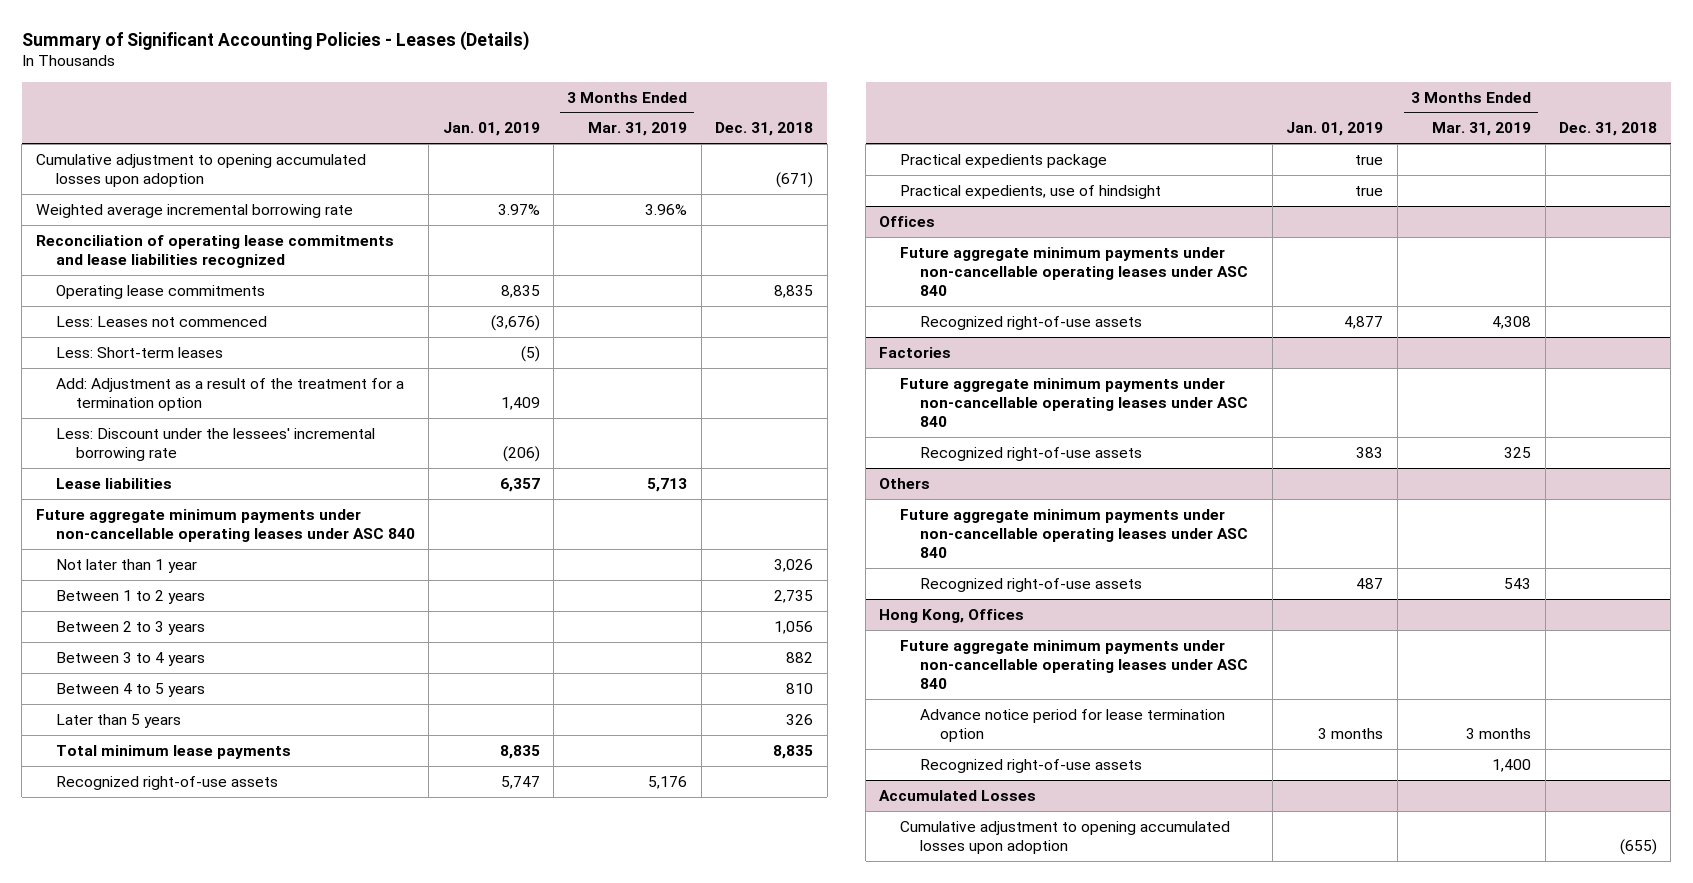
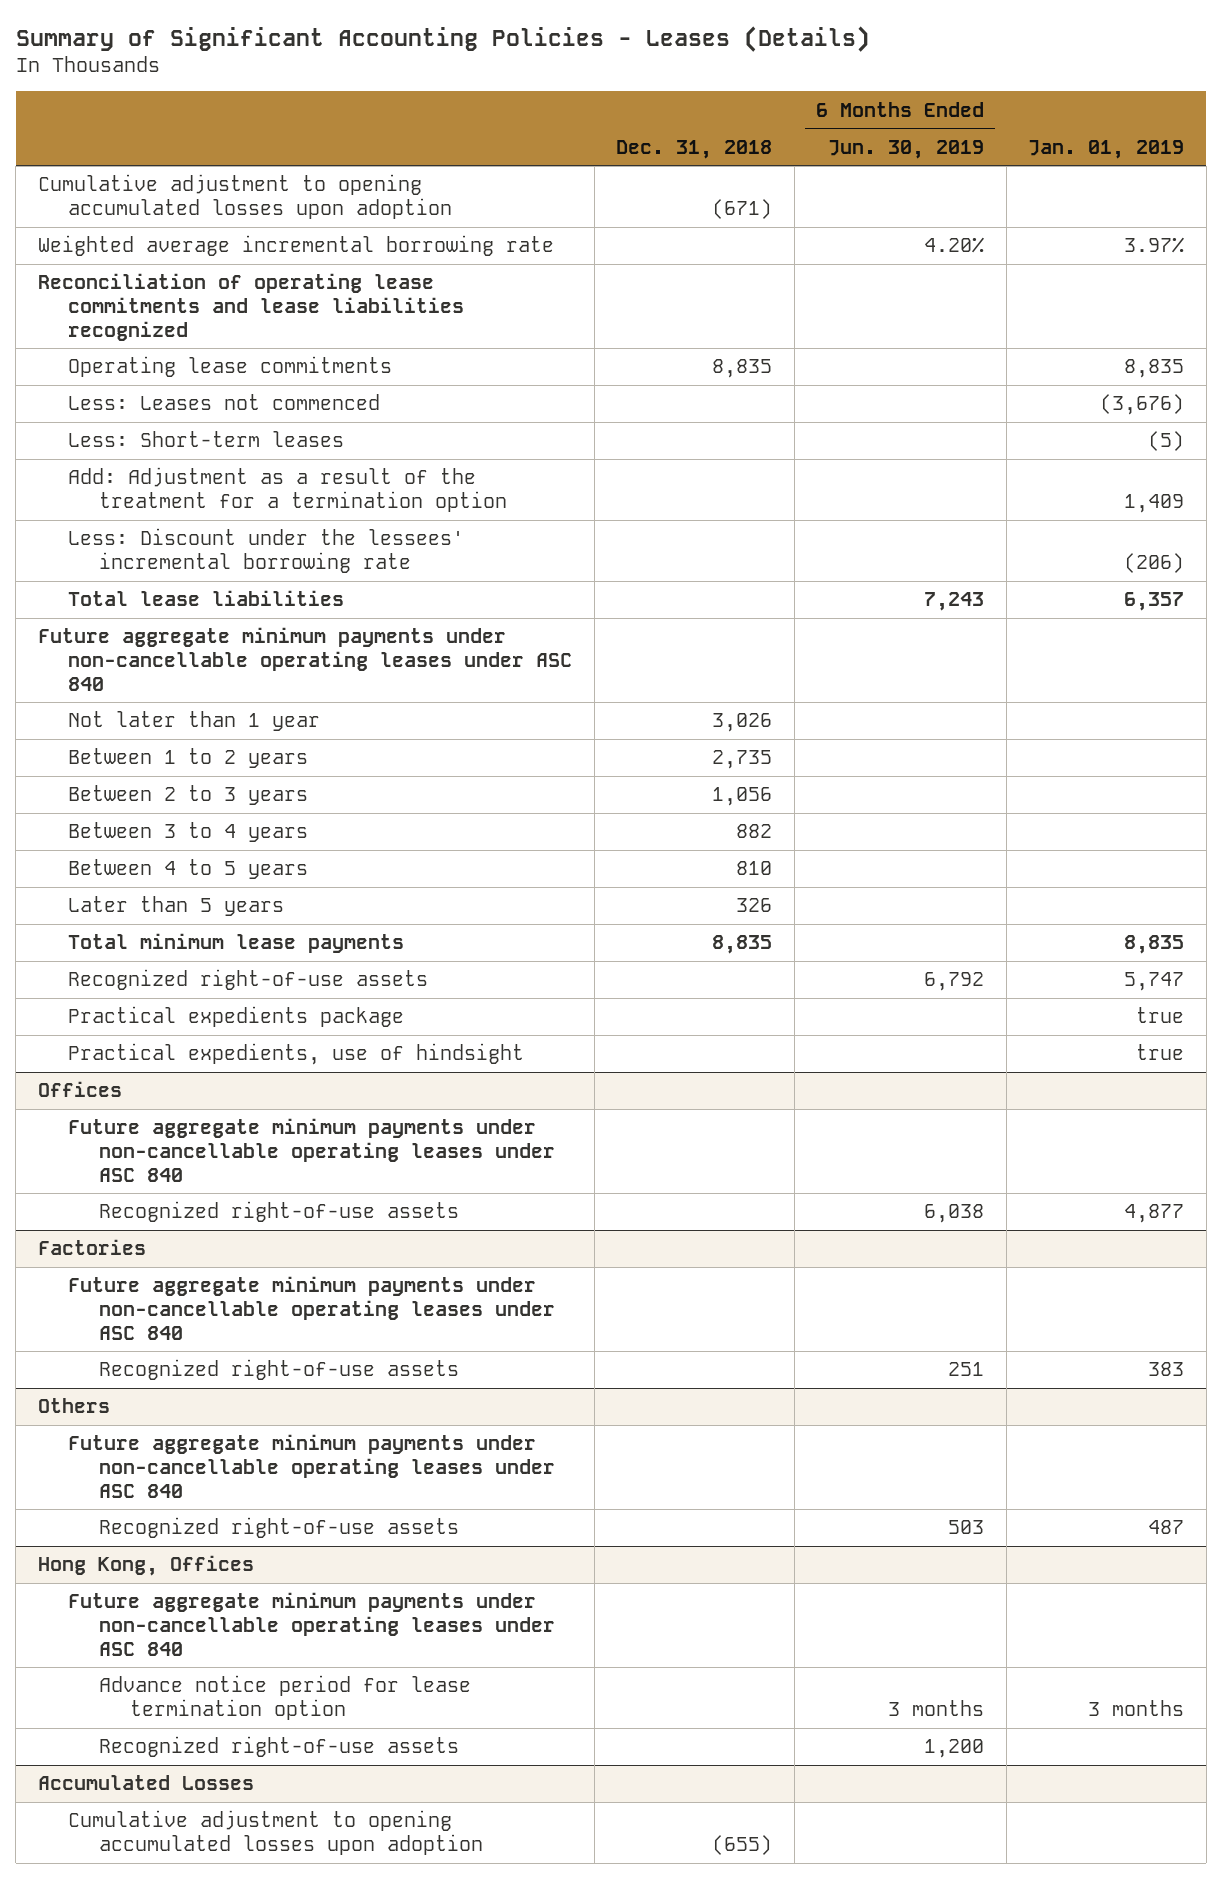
- | Jan. 01, 2019 | 3 Months Ended Mar. 31, 2019 | Dec. 31, 2018
+ | Dec. 31, 2018 | 6 Months Ended Jun. 30, 2019 | Jan. 01, 2019
- Lease liabilities | 6,357 | 5,713 |
+ Total lease liabilities | | 7,243 | 6,357

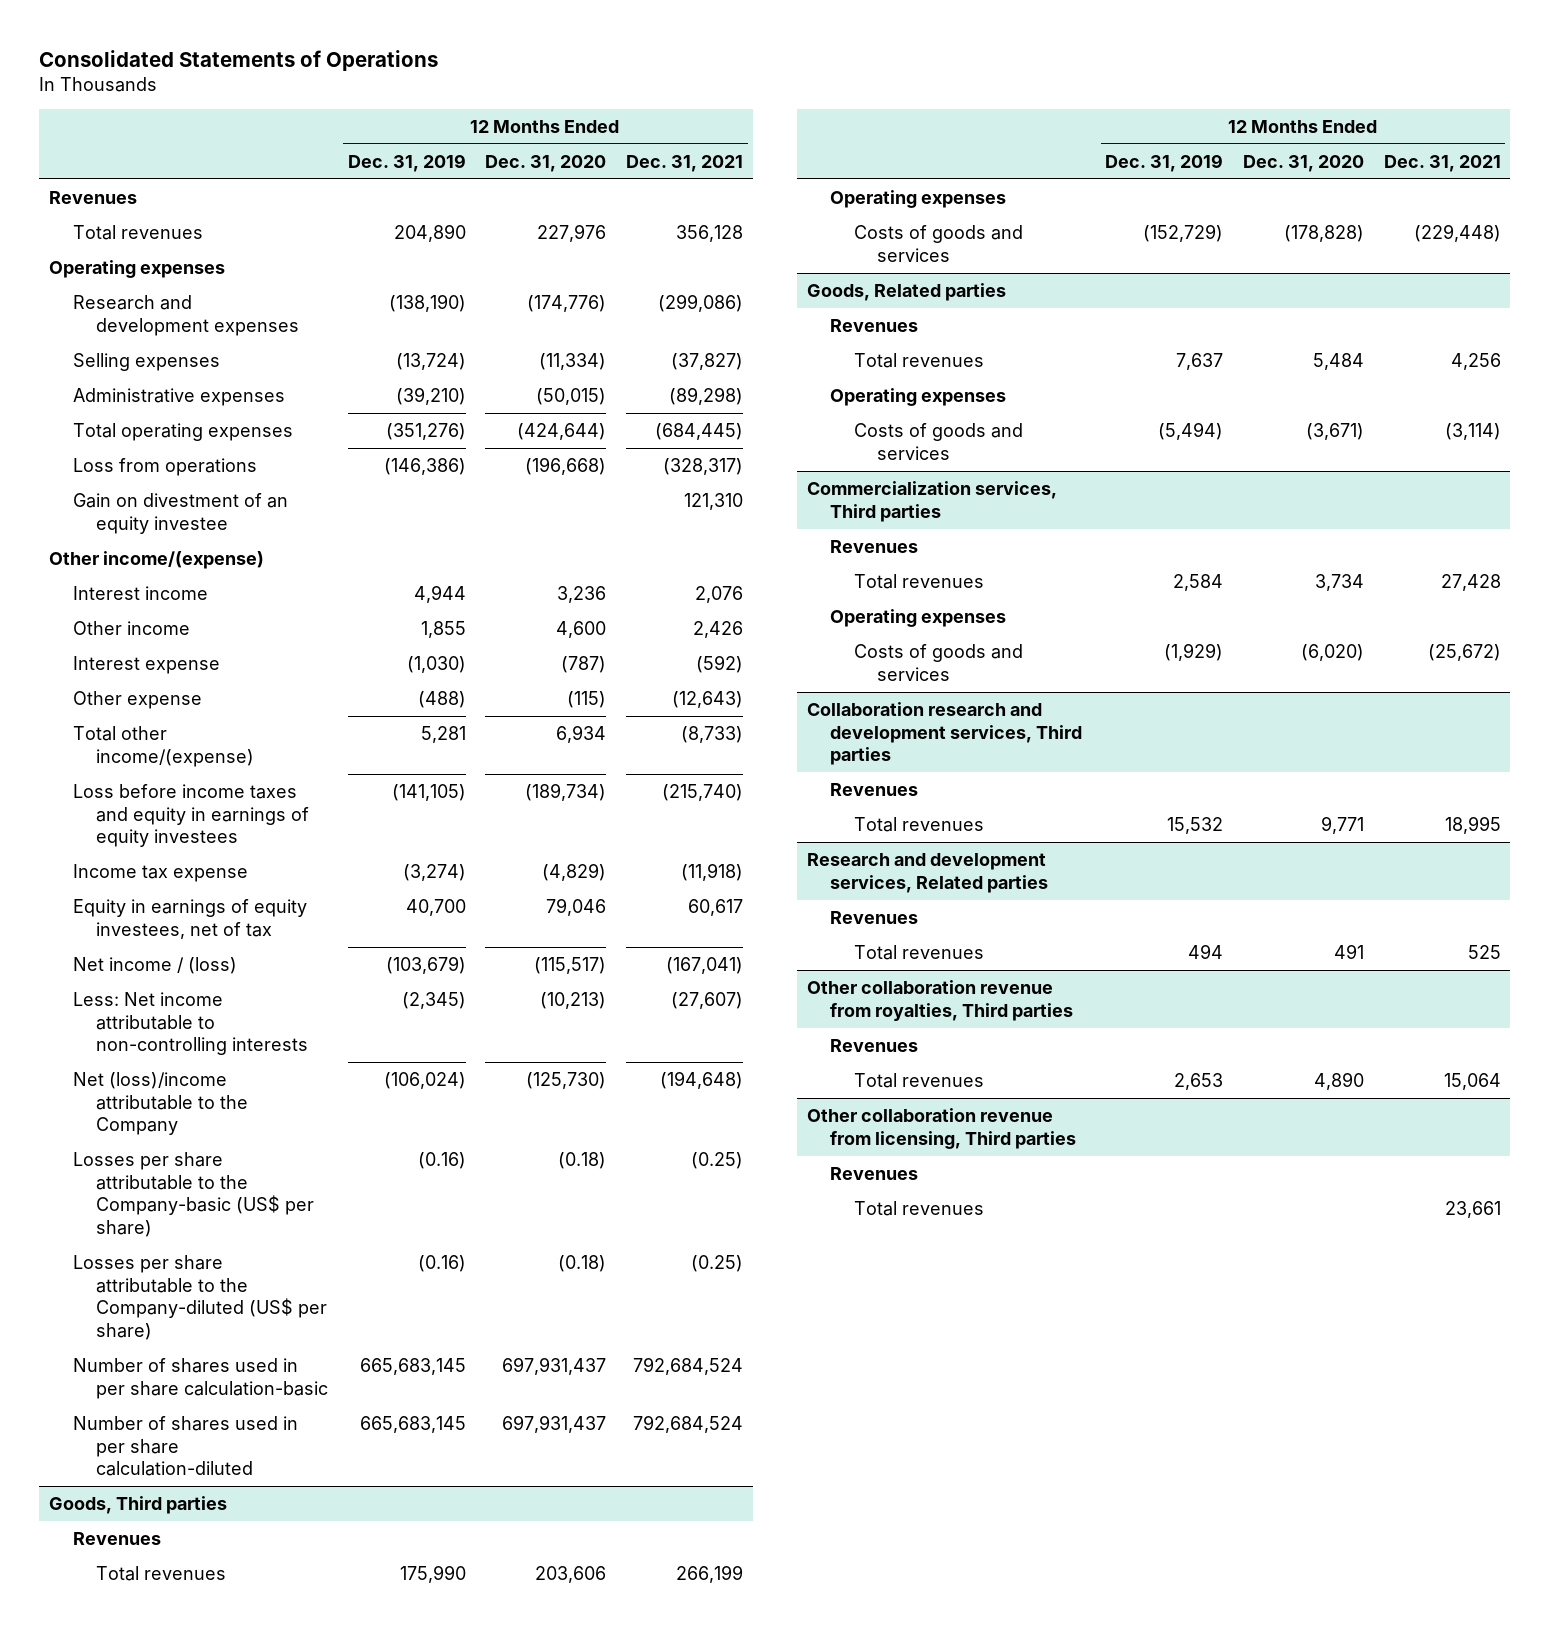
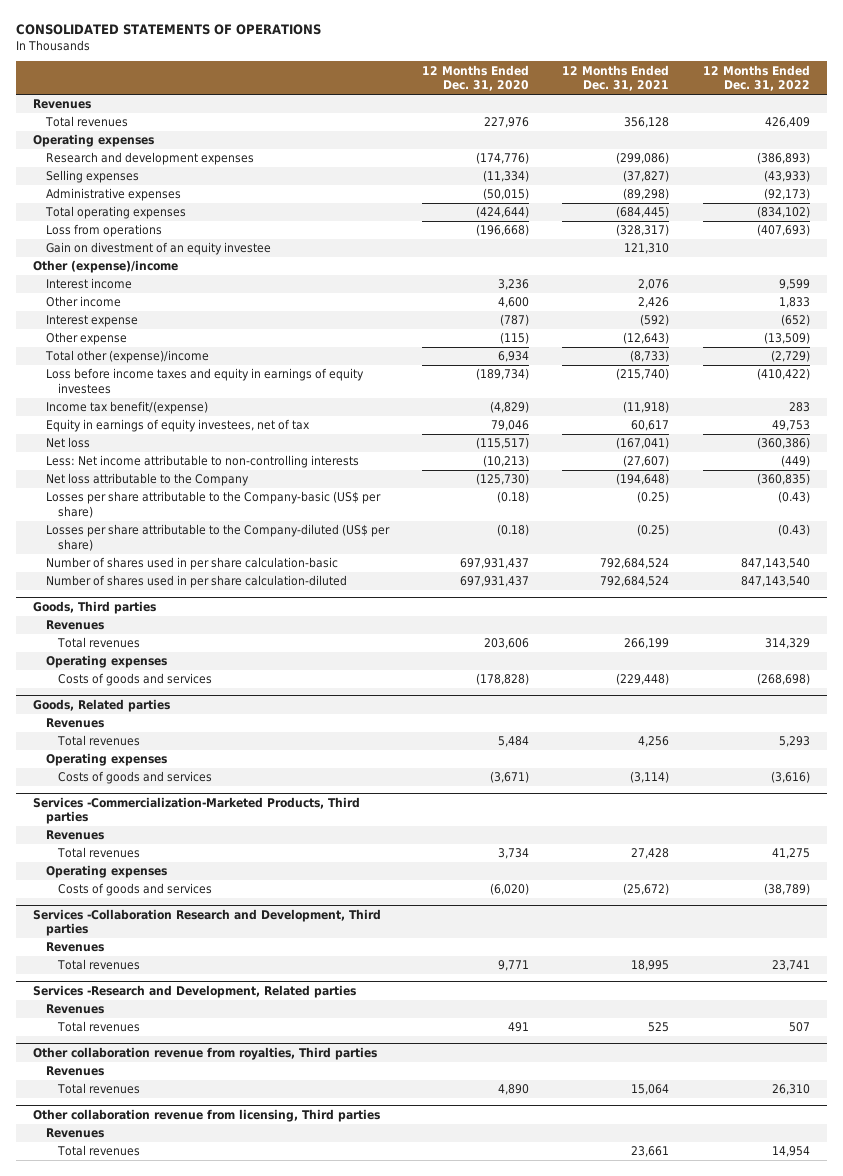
- Consolidated Statements of Operations
+ CONSOLIDATED STATEMENTS OF OPERATIONS
- | 12 Months Ended Dec. 31, 2019 | 12 Months Ended Dec. 31, 2020 | 12 Months Ended Dec. 31, 2021
+ | 12 Months Ended Dec. 31, 2020 | 12 Months Ended Dec. 31, 2021 | 12 Months Ended Dec. 31, 2022
- Other income/(expense)
+ Other (expense)/income
- Total other income/(expense) | 5,281 | 6,934 | (8,733)
+ Total other (expense)/income | 6,934 | (8,733) | (2,729)
- Income tax expense | (3,274) | (4,829) | (11,918)
+ Income tax benefit/(expense) | (4,829) | (11,918) | 283
- Net income / (loss) | (103,679) | (115,517) | (167,041)
+ Net loss | (115,517) | (167,041) | (360,386)
- Net (loss)/income attributable to the Company | (106,024) | (125,730) | (194,648)
+ Net loss attributable to the Company | (125,730) | (194,648) | (360,835)
- Commercialization services, Third parties
+ Services -Commercialization-Marketed Products, Third parties
- Collaboration research and development services, Third parties
+ Services -Collaboration Research and Development, Third parties
- Research and development services, Related parties
+ Services -Research and Development, Related parties

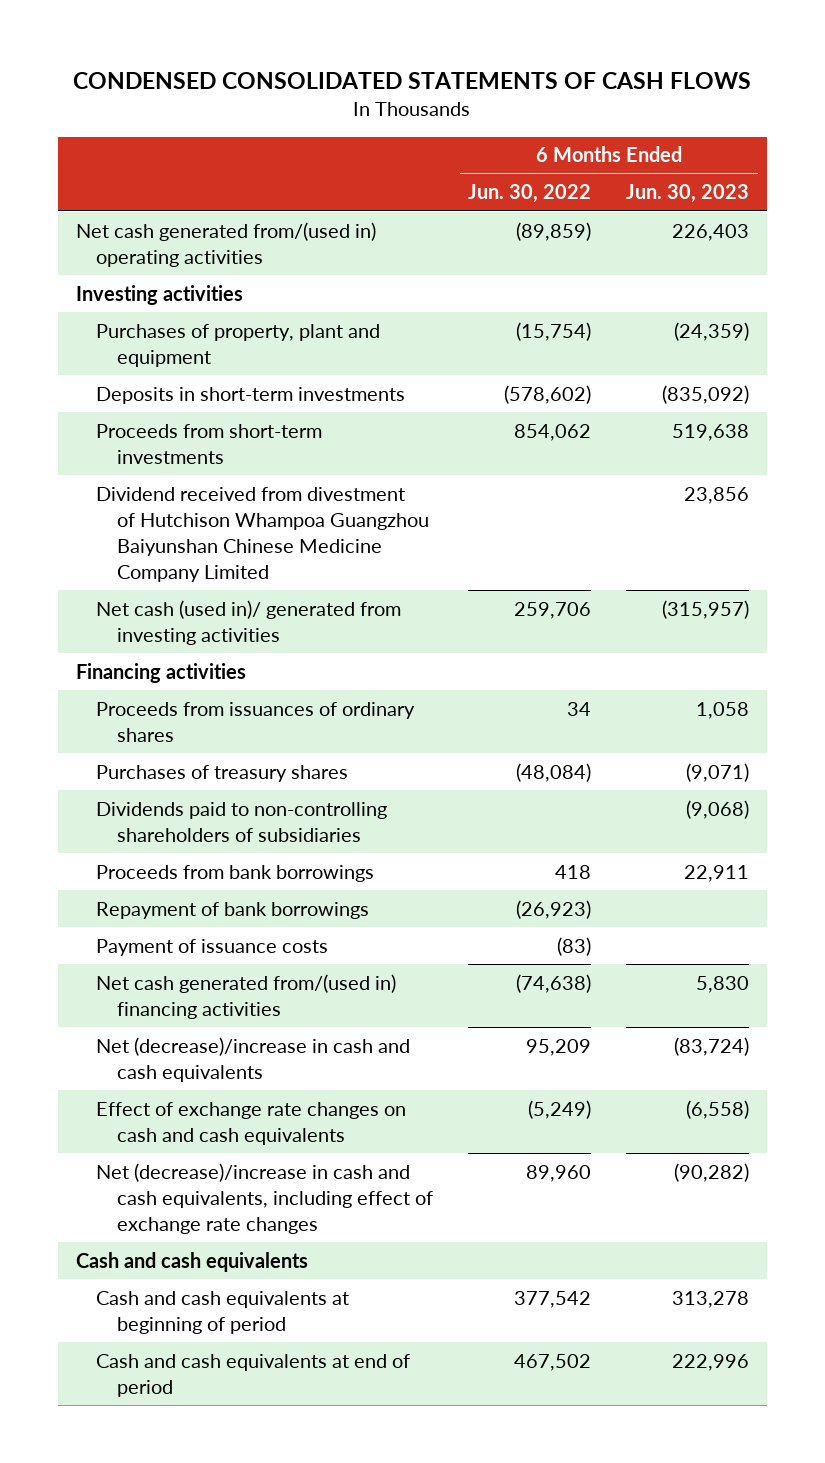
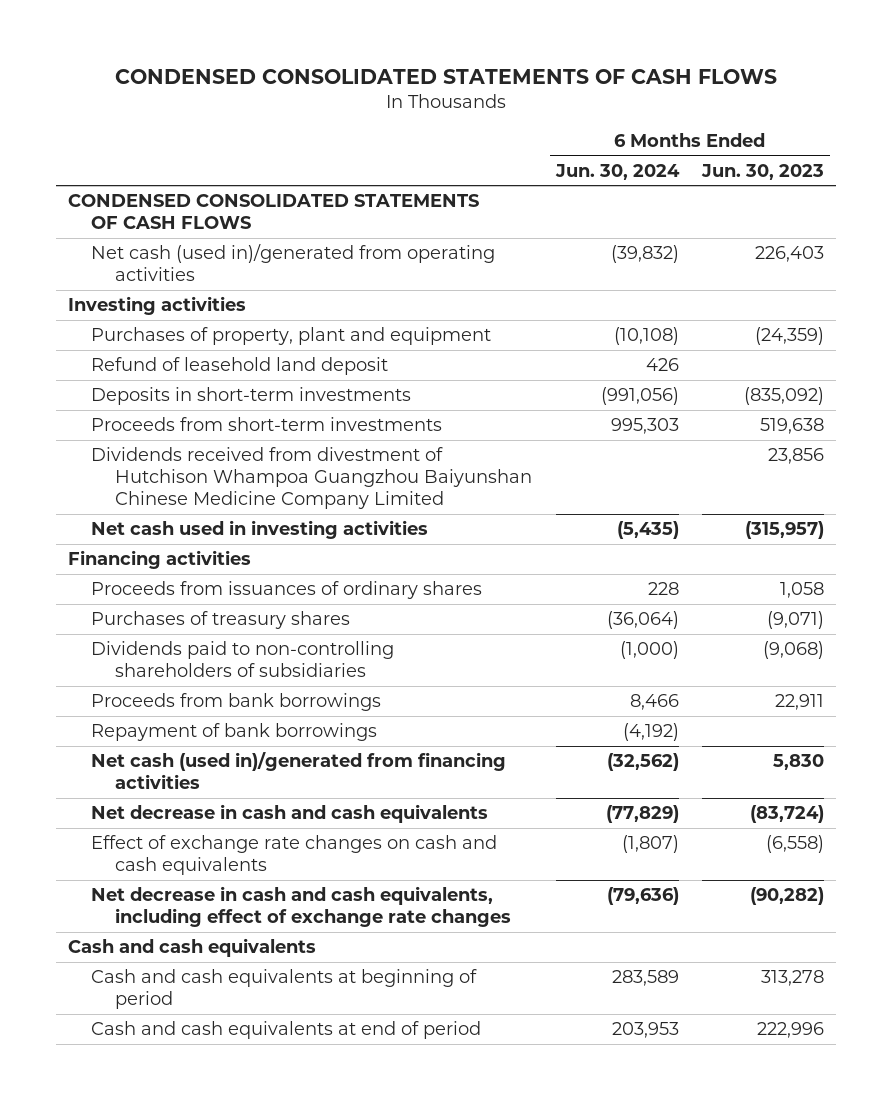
- | 6 Months Ended Jun. 30, 2022 | 6 Months Ended Jun. 30, 2023
+ | 6 Months Ended Jun. 30, 2024 | 6 Months Ended Jun. 30, 2023
- Net cash generated from/(used in) operating activities | (89,859) | 226,403
+ CONDENSED CONSOLIDATED STATEMENTS OF CASH FLOWS
+ Net cash (used in)/generated from operating activities | (39,832) | 226,403
+ Refund of leasehold land deposit | 426 |
- Dividend received from divestment of Hutchison Whampoa Guangzhou Baiyunshan Chinese Medicine Company Limited | | 23,856
- Net cash (used in)/ generated from investing activities | 259,706 | (315,957)
+ Dividends received from divestment of Hutchison Whampoa Guangzhou Baiyunshan Chinese Medicine Company Limited | | 23,856
+ Net cash used in investing activities | (5,435) | (315,957)
- Payment of issuance costs | (83) |
- Net cash generated from/(used in) financing activities | (74,638) | 5,830
- Net (decrease)/increase in cash and cash equivalents | 95,209 | (83,724)
+ Net cash (used in)/generated from financing activities | (32,562) | 5,830
+ Net decrease in cash and cash equivalents | (77,829) | (83,724)
- Net (decrease)/increase in cash and cash equivalents, including effect of exchange rate changes | 89,960 | (90,282)
+ Net decrease in cash and cash equivalents, including effect of exchange rate changes | (79,636) | (90,282)

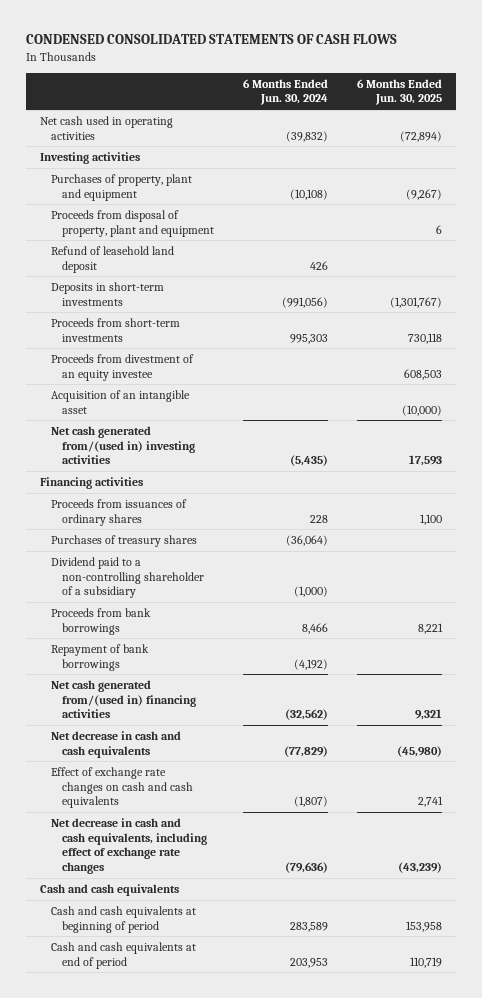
- | 6 Months Ended Jun. 30, 2024 | 6 Months Ended Jun. 30, 2023
+ | 6 Months Ended Jun. 30, 2024 | 6 Months Ended Jun. 30, 2025
- CONDENSED CONSOLIDATED STATEMENTS OF CASH FLOWS
- Net cash (used in)/generated from operating activities | (39,832) | 226,403
+ Net cash used in operating activities | (39,832) | (72,894)
+ Proceeds from disposal of property, plant and equipment | | 6
- Dividends received from divestment of Hutchison Whampoa Guangzhou Baiyunshan Chinese Medicine Company Limited | | 23,856
- Net cash used in investing activities | (5,435) | (315,957)
+ Proceeds from divestment of an equity investee | | 608,503
+ Acquisition of an intangible asset | | (10,000)
+ Net cash generated from/(used in) investing activities | (5,435) | 17,593
- Dividends paid to non-controlling shareholders of subsidiaries | (1,000) | (9,068)
+ Dividend paid to a non-controlling shareholder of a subsidiary | (1,000) |
- Net cash (used in)/generated from financing activities | (32,562) | 5,830
+ Net cash generated from/(used in) financing activities | (32,562) | 9,321

